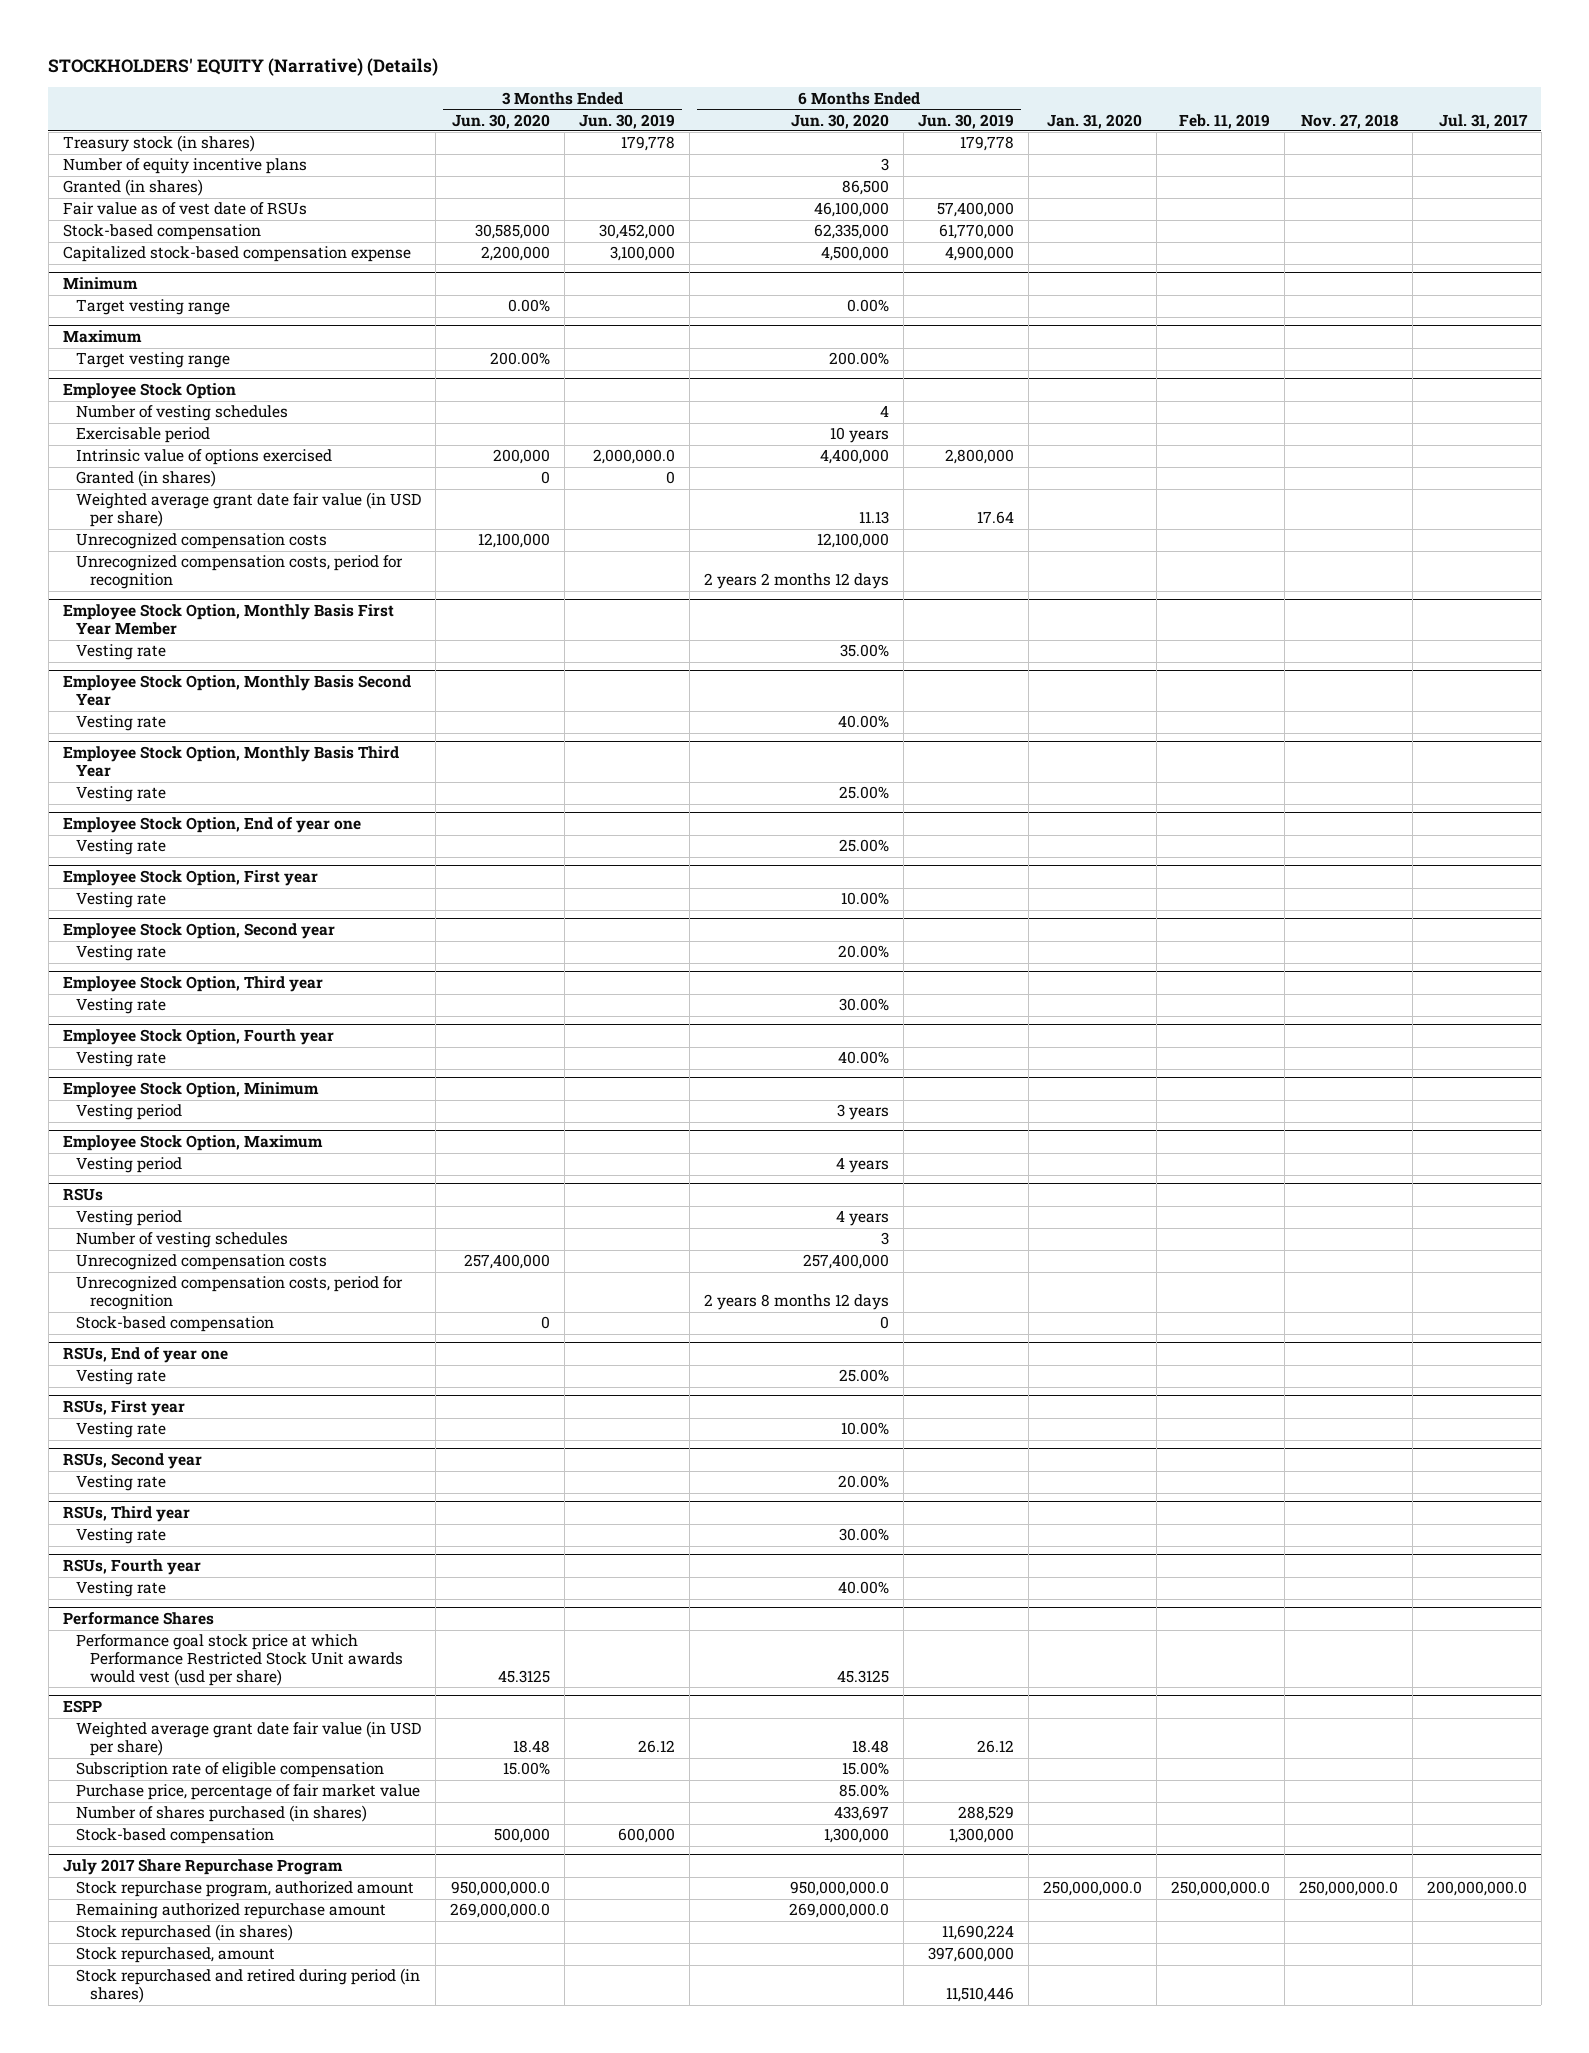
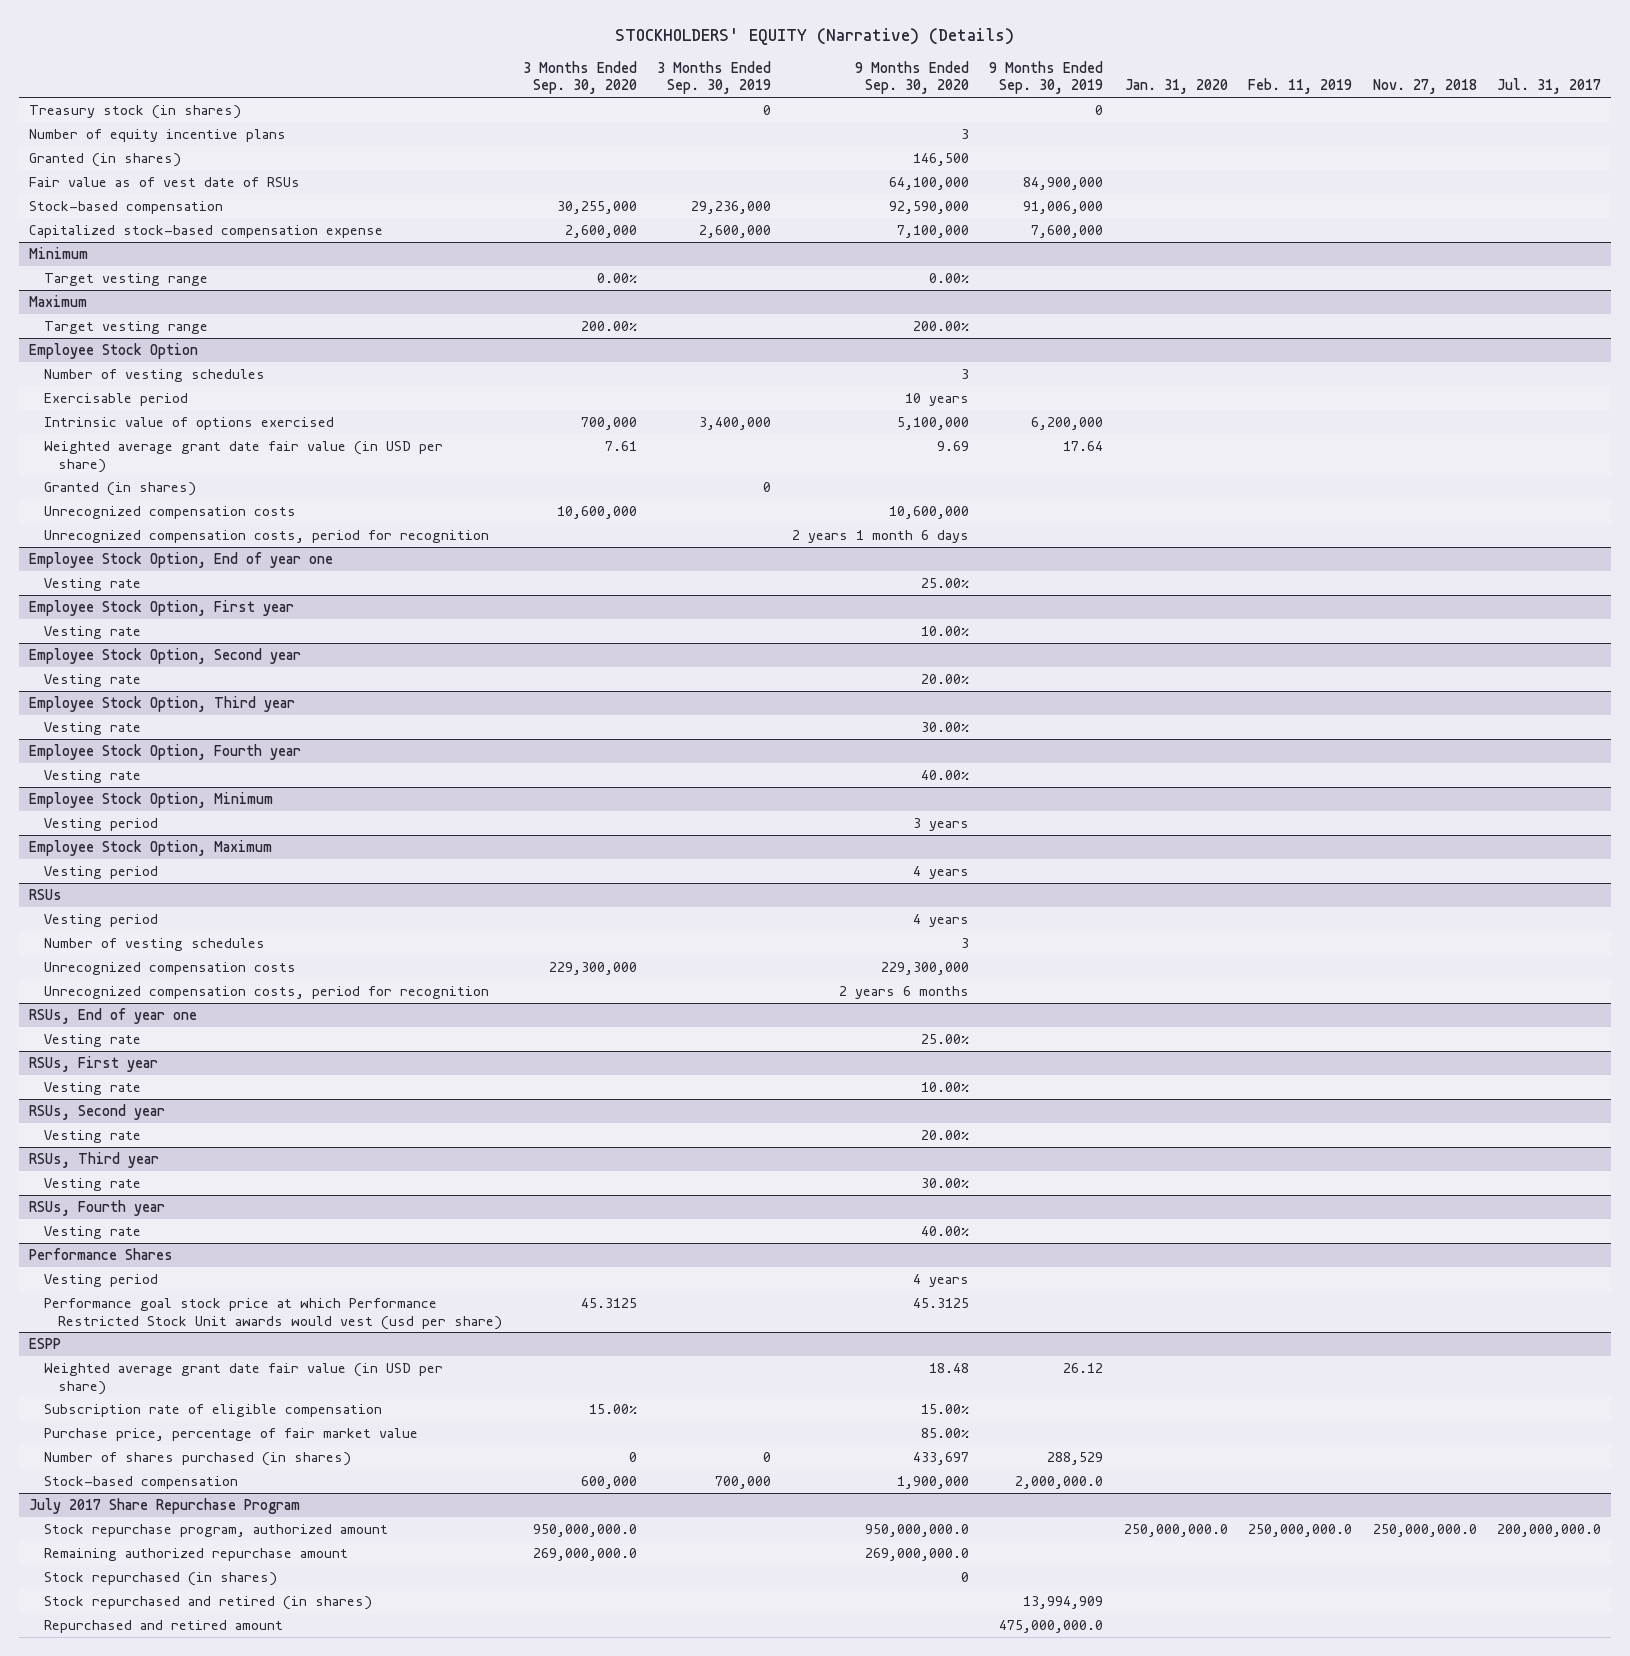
- | 3 Months Ended Jun. 30, 2020 | 3 Months Ended Jun. 30, 2019 | 6 Months Ended Jun. 30, 2020 | 6 Months Ended Jun. 30, 2019 | Jan. 31, 2020 | Feb. 11, 2019 | Nov. 27, 2018 | Jul. 31, 2017
+ | 3 Months Ended Sep. 30, 2020 | 3 Months Ended Sep. 30, 2019 | 9 Months Ended Sep. 30, 2020 | 9 Months Ended Sep. 30, 2019 | Jan. 31, 2020 | Feb. 11, 2019 | Nov. 27, 2018 | Jul. 31, 2017
@ Employee Stock Option
moved down: Granted (in shares) | | 0 | | | | | |
- Employee Stock Option, Monthly Basis First Year Member
- Vesting rate | | | 35.00% | | | | |
- Employee Stock Option, Monthly Basis Second Year
- Vesting rate | | | 40.00% | | | | |
- Employee Stock Option, Monthly Basis Third Year
- Vesting rate | | | 25.00% | | | | |
@ RSUs
- Stock-based compensation | 0 | | 0 | | | | |
@ Performance Shares
+ Vesting period | | | 4 years | | | | |
@ July 2017 Share Repurchase Program
- Stock repurchased, amount | | | | 397,600,000 | | | |
- Stock repurchased and retired during period (in shares) | | | | 11,510,446 | | | |
+ Stock repurchased and retired (in shares) | | | | 13,994,909 | | | |
+ Repurchased and retired amount | | | | 475,000,000.0 | | | |

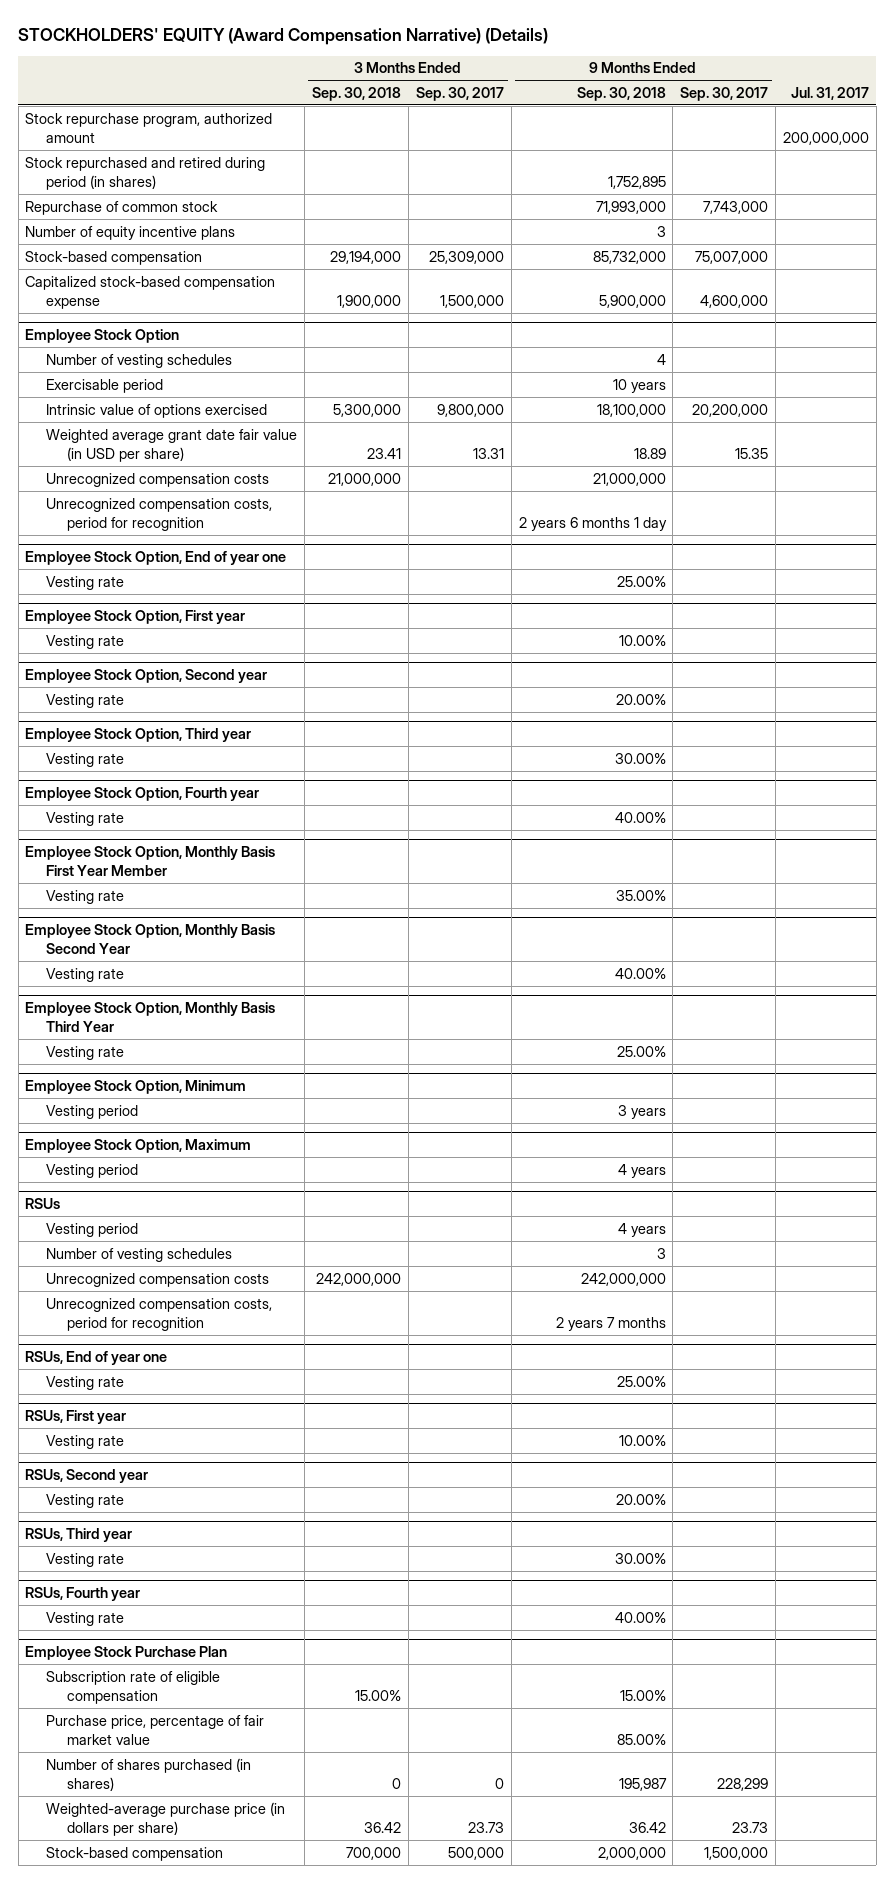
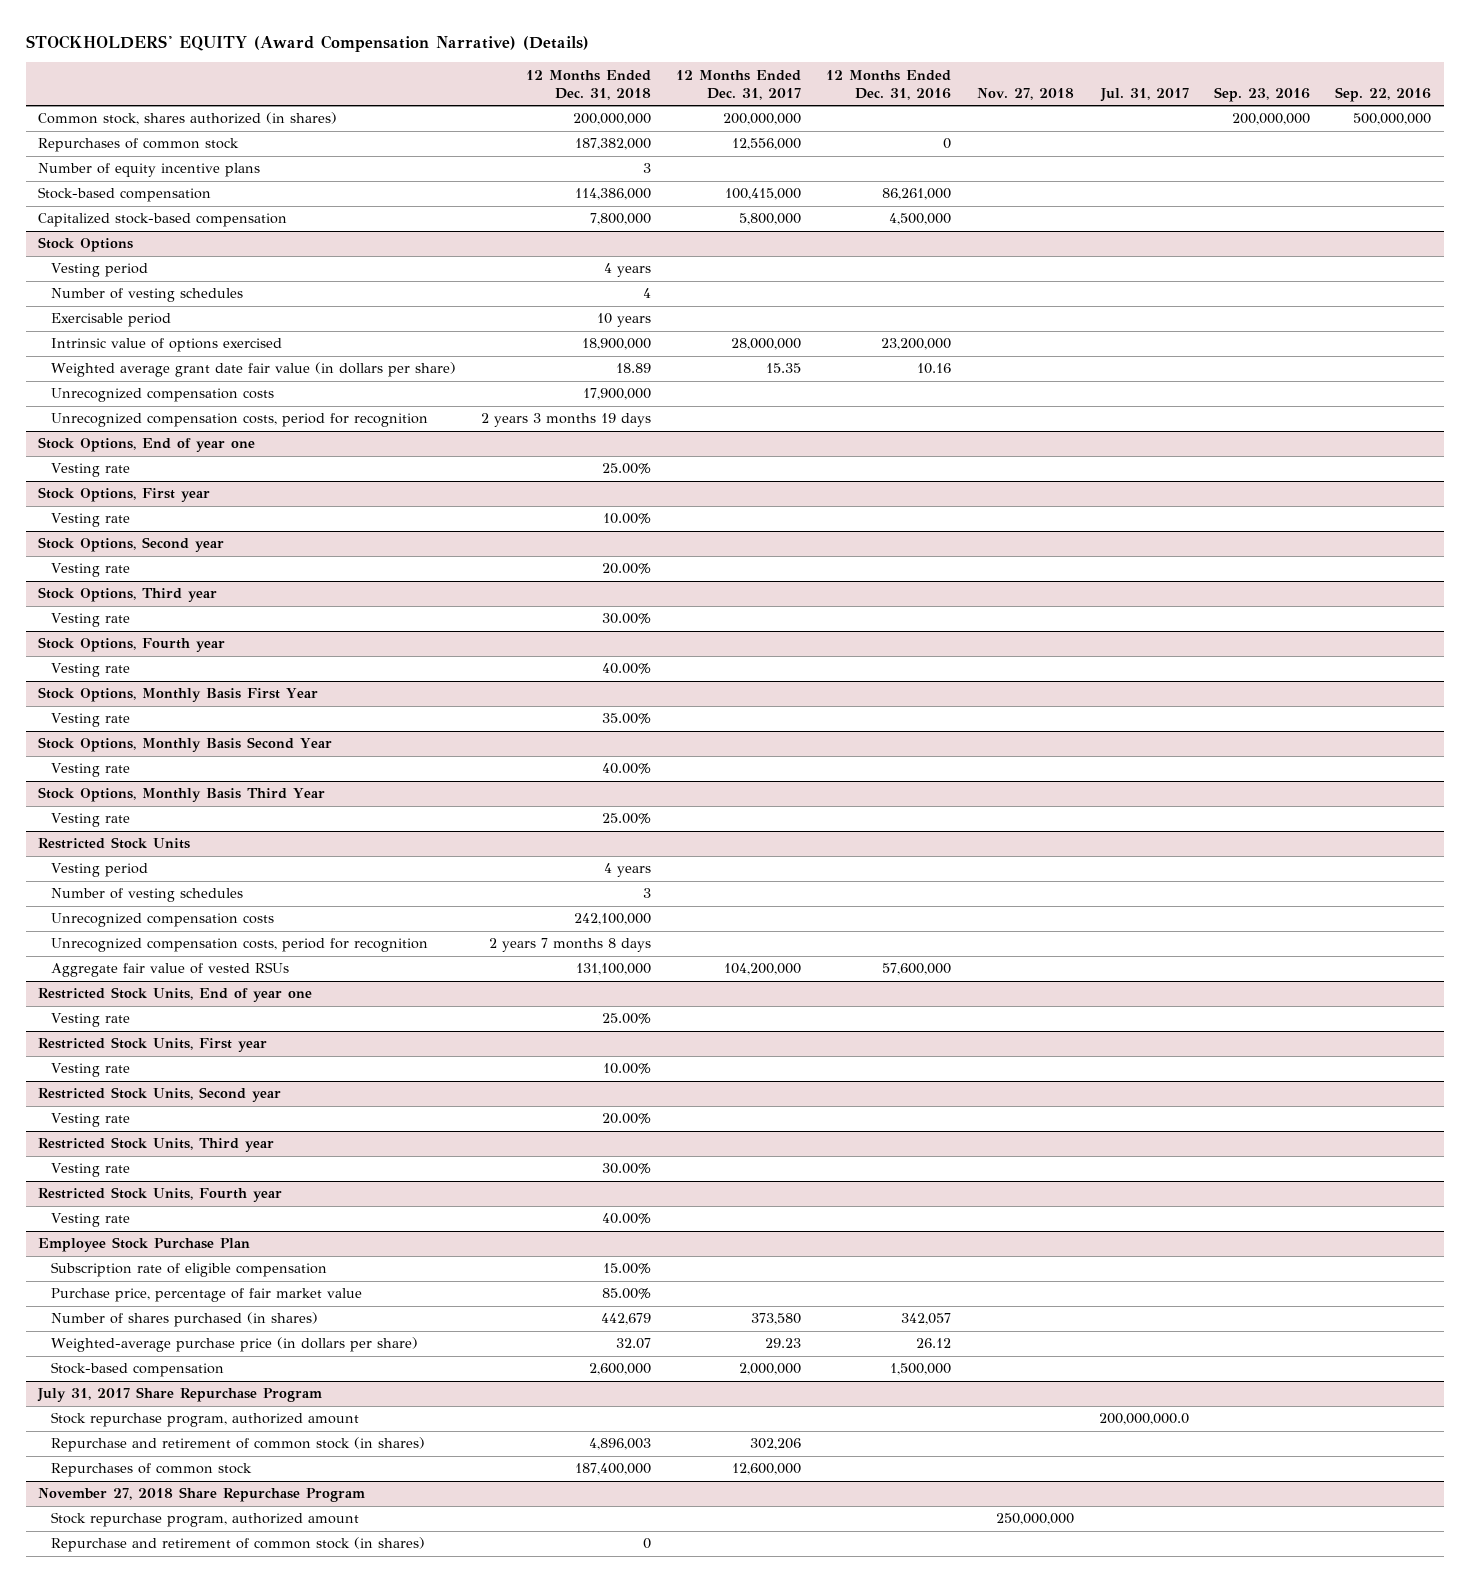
- | 3 Months Ended Sep. 30, 2018 | 3 Months Ended Sep. 30, 2017 | 9 Months Ended Sep. 30, 2018 | 9 Months Ended Sep. 30, 2017 | Jul. 31, 2017
+ | 12 Months Ended Dec. 31, 2018 | 12 Months Ended Dec. 31, 2017 | 12 Months Ended Dec. 31, 2016 | Nov. 27, 2018 | Jul. 31, 2017 | Sep. 23, 2016 | Sep. 22, 2016
- Stock repurchase program, authorized amount | | | | | 200,000,000
- Stock repurchased and retired during period (in shares) | | | 1,752,895 | |
- Repurchase of common stock | | | 71,993,000 | 7,743,000 |
+ Common stock, shares authorized (in shares) | 200,000,000 | 200,000,000 | | | | 200,000,000 | 500,000,000
+ Repurchases of common stock | 187,382,000 | 12,556,000 | 0 | | | |
- Capitalized stock-based compensation expense | 1,900,000 | 1,500,000 | 5,900,000 | 4,600,000 |
- Employee Stock Option
+ Capitalized stock-based compensation | 7,800,000 | 5,800,000 | 4,500,000 | | | |
+ Stock Options
+ Vesting period | 4 years | | | | | |
- Weighted average grant date fair value (in USD per share) | 23.41 | 13.31 | 18.89 | 15.35 |
+ Weighted average grant date fair value (in dollars per share) | 18.89 | 15.35 | 10.16 | | | |
- Employee Stock Option, End of year one
+ Stock Options, End of year one
- Employee Stock Option, First year
+ Stock Options, First year
- Employee Stock Option, Second year
+ Stock Options, Second year
- Employee Stock Option, Third year
+ Stock Options, Third year
- Employee Stock Option, Fourth year
+ Stock Options, Fourth year
- Employee Stock Option, Monthly Basis First Year Member
+ Stock Options, Monthly Basis First Year
- Employee Stock Option, Monthly Basis Second Year
+ Stock Options, Monthly Basis Second Year
- Employee Stock Option, Monthly Basis Third Year
+ Stock Options, Monthly Basis Third Year
- Employee Stock Option, Minimum
- Vesting period | | | 3 years | |
- Employee Stock Option, Maximum
- Vesting period | | | 4 years | |
- RSUs
- Vesting period | | | 4 years | |
- Number of vesting schedules | | | 3 | |
- Unrecognized compensation costs | 242,000,000 | | 242,000,000 | |
- Unrecognized compensation costs, period for recognition | | | 2 years 7 months | |
- RSUs, End of year one
+ Restricted Stock Units
+ Vesting period | 4 years | | | | | |
+ Number of vesting schedules | 3 | | | | | |
+ Unrecognized compensation costs | 242,100,000 | | | | | |
+ Unrecognized compensation costs, period for recognition | 2 years 7 months 8 days | | | | | |
+ Aggregate fair value of vested RSUs | 131,100,000 | 104,200,000 | 57,600,000 | | | |
+ Restricted Stock Units, End of year one
- RSUs, First year
- Vesting rate | | | 10.00% | |
- RSUs, Second year
- Vesting rate | | | 20.00% | |
- RSUs, Third year
- Vesting rate | | | 30.00% | |
- RSUs, Fourth year
- Vesting rate | | | 40.00% | |
+ Restricted Stock Units, First year
+ Vesting rate | 10.00% | | | | | |
+ Restricted Stock Units, Second year
+ Vesting rate | 20.00% | | | | | |
+ Restricted Stock Units, Third year
+ Vesting rate | 30.00% | | | | | |
+ Restricted Stock Units, Fourth year
+ Vesting rate | 40.00% | | | | | |
+ July 31, 2017 Share Repurchase Program
+ Stock repurchase program, authorized amount | | | | | 200,000,000.0 | |
+ Repurchase and retirement of common stock (in shares) | 4,896,003 | 302,206 | | | | |
+ Repurchases of common stock | 187,400,000 | 12,600,000 | | | | |
+ November 27, 2018 Share Repurchase Program
+ Stock repurchase program, authorized amount | | | | 250,000,000 | | |
+ Repurchase and retirement of common stock (in shares) | 0 | | | | | |

